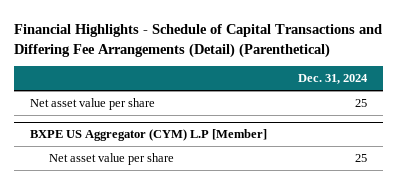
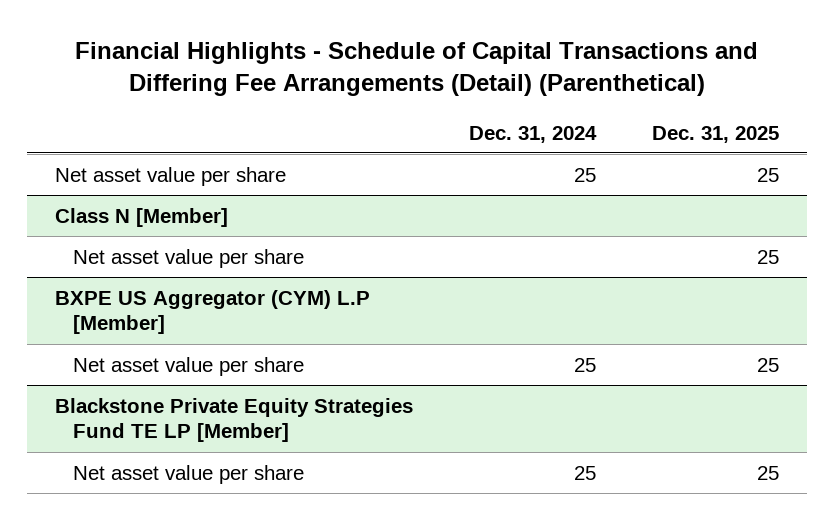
- | Dec. 31, 2024
+ | Dec. 31, 2024 | Dec. 31, 2025
+ Class N [Member]
+ Net asset value per share | | 25
+ Blackstone Private Equity Strategies Fund TE LP [Member]
+ Net asset value per share | 25 | 25

